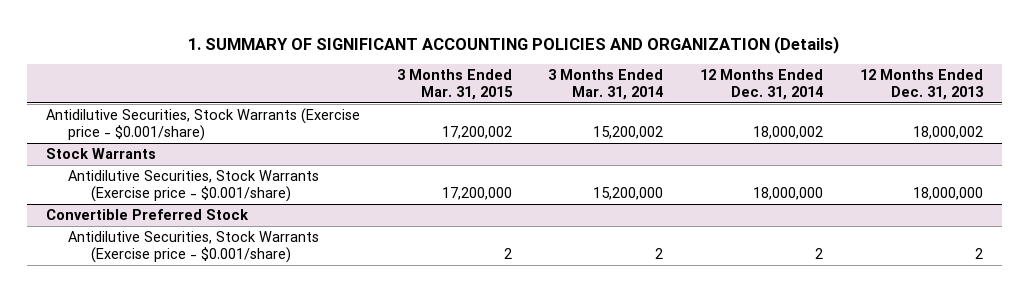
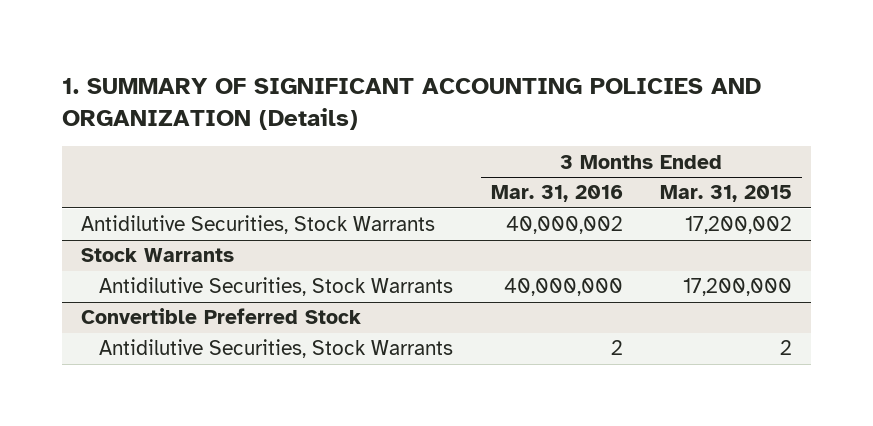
- | 3 Months Ended Mar. 31, 2015 | 3 Months Ended Mar. 31, 2014 | 12 Months Ended Dec. 31, 2014 | 12 Months Ended Dec. 31, 2013
+ | 3 Months Ended Mar. 31, 2016 | 3 Months Ended Mar. 31, 2015
- Antidilutive Securities, Stock Warrants (Exercise price - $0.001/share) | 17,200,002 | 15,200,002 | 18,000,002 | 18,000,002
+ Antidilutive Securities, Stock Warrants | 40,000,002 | 17,200,002
@ Stock Warrants
- Antidilutive Securities, Stock Warrants (Exercise price - $0.001/share) | 17,200,000 | 15,200,000 | 18,000,000 | 18,000,000
+ Antidilutive Securities, Stock Warrants | 40,000,000 | 17,200,000
@ Convertible Preferred Stock
- Antidilutive Securities, Stock Warrants (Exercise price - $0.001/share) | 2 | 2 | 2 | 2
+ Antidilutive Securities, Stock Warrants | 2 | 2

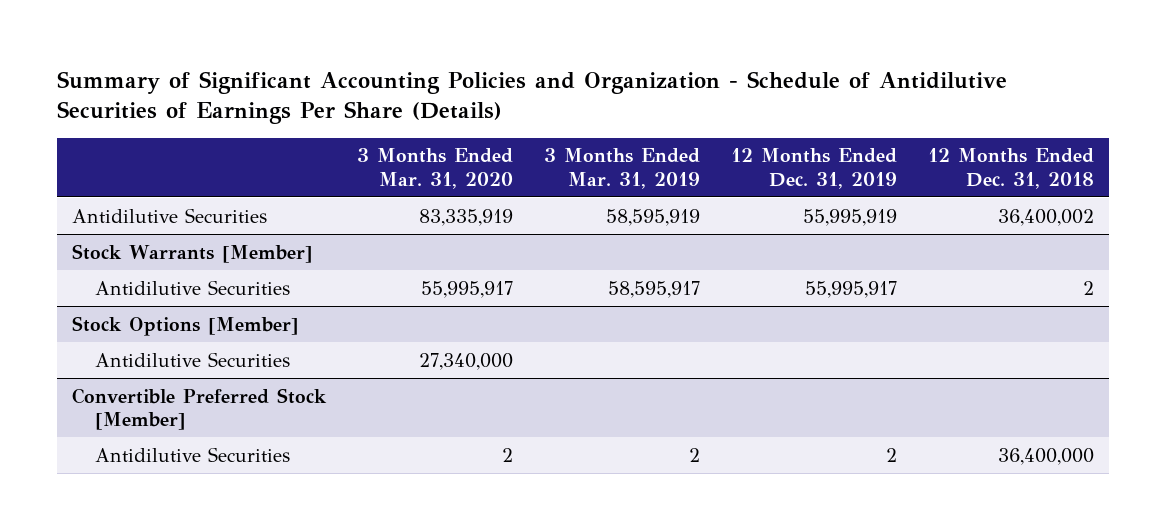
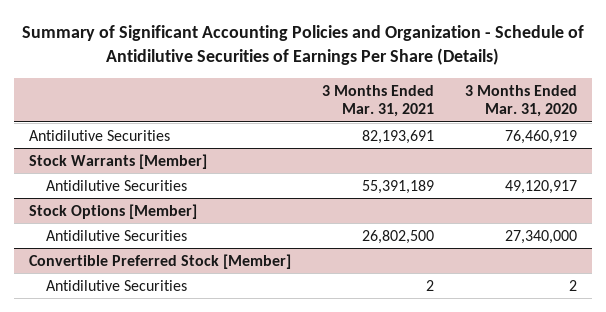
- | 3 Months Ended Mar. 31, 2020 | 3 Months Ended Mar. 31, 2019 | 12 Months Ended Dec. 31, 2019 | 12 Months Ended Dec. 31, 2018
+ | 3 Months Ended Mar. 31, 2021 | 3 Months Ended Mar. 31, 2020
- Antidilutive Securities | 83,335,919 | 58,595,919 | 55,995,919 | 36,400,002
+ Antidilutive Securities | 82,193,691 | 76,460,919
@ Stock Warrants [Member]
- Antidilutive Securities | 55,995,917 | 58,595,917 | 55,995,917 | 2
+ Antidilutive Securities | 55,391,189 | 49,120,917

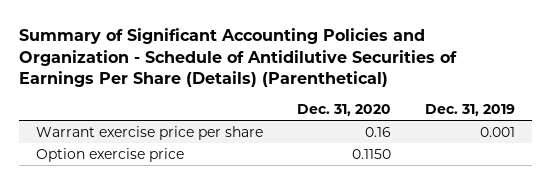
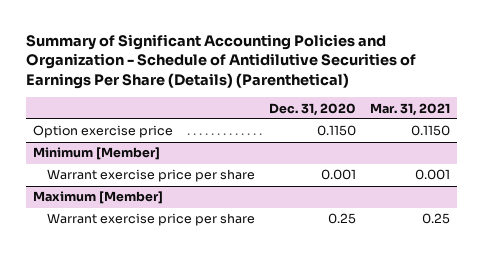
- | Dec. 31, 2020 | Dec. 31, 2019
+ | Dec. 31, 2020 | Mar. 31, 2021
- Warrant exercise price per share | 0.16 | 0.001
+ Minimum [Member]
+ Warrant exercise price per share | 0.001 | 0.001
+ Maximum [Member]
+ Warrant exercise price per share | 0.25 | 0.25

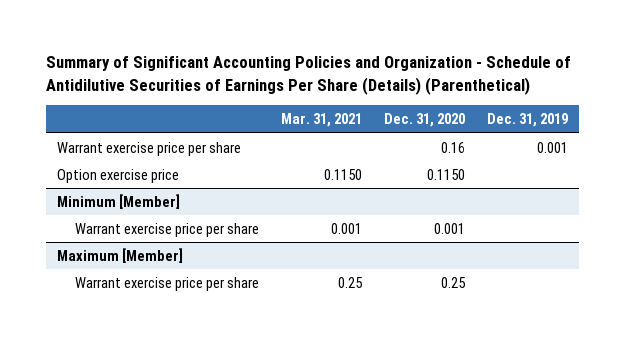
- | Dec. 31, 2020 | Mar. 31, 2021
+ | Mar. 31, 2021 | Dec. 31, 2020 | Dec. 31, 2019
+ Warrant exercise price per share | | 0.16 | 0.001

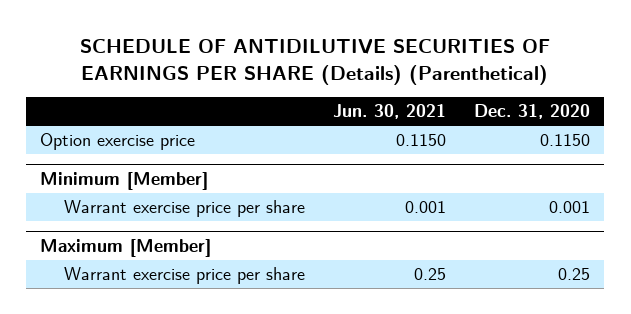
- Summary of Significant Accounting Policies and Organization - Schedule of Antidilutive Securities of Earnings Per Share (Details) (Parenthetical)
+ SCHEDULE OF ANTIDILUTIVE SECURITIES OF EARNINGS PER SHARE (Details) (Parenthetical)
- | Mar. 31, 2021 | Dec. 31, 2020 | Dec. 31, 2019
+ | Jun. 30, 2021 | Dec. 31, 2020
- Warrant exercise price per share | | 0.16 | 0.001

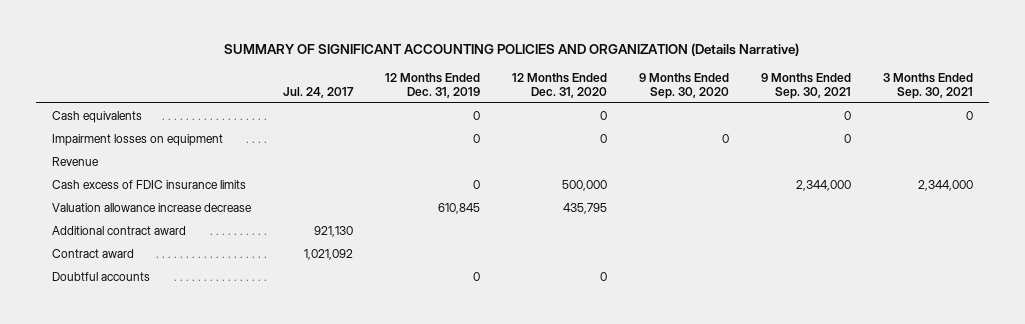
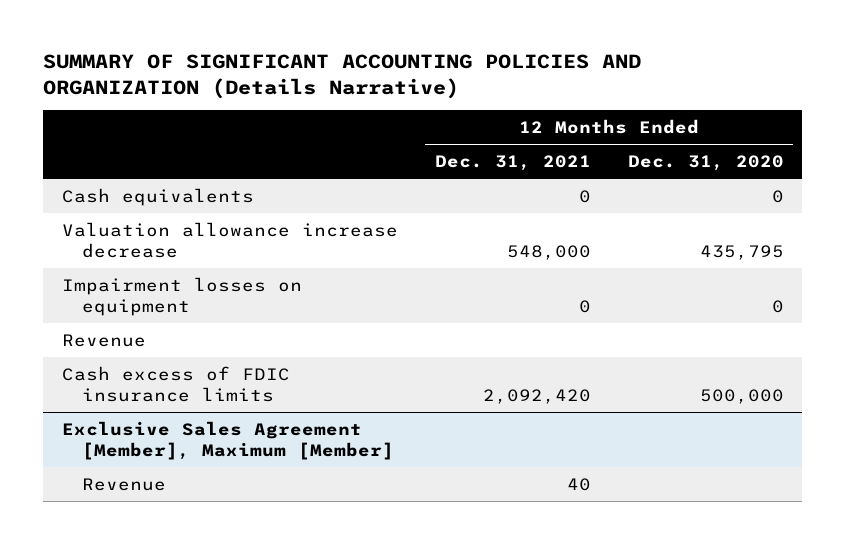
- | Jul. 24, 2017 | 12 Months Ended Dec. 31, 2019 | 12 Months Ended Dec. 31, 2020 | 9 Months Ended Sep. 30, 2020 | 9 Months Ended Sep. 30, 2021 | 3 Months Ended Sep. 30, 2021
+ | 12 Months Ended Dec. 31, 2021 | 12 Months Ended Dec. 31, 2020
moved up: Valuation allowance increase decrease | 548,000 | 435,795
- Additional contract award | 921,130 | | | | |
- Contract award | 1,021,092 | | | | |
- Doubtful accounts | | 0 | 0 | | |
+ Exclusive Sales Agreement [Member], Maximum [Member]
+ Revenue | 40 |

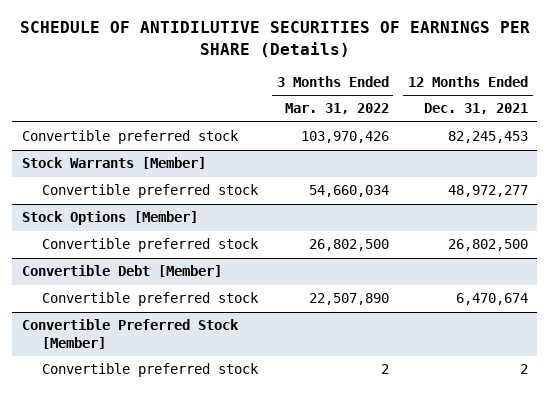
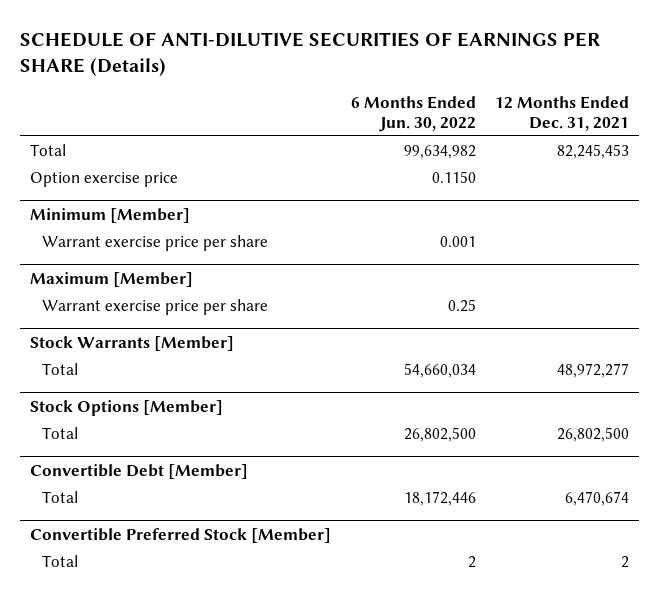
- SCHEDULE OF ANTIDILUTIVE SECURITIES OF EARNINGS PER SHARE (Details)
+ SCHEDULE OF ANTI-DILUTIVE SECURITIES OF EARNINGS PER SHARE (Details)
- | 3 Months Ended Mar. 31, 2022 | 12 Months Ended Dec. 31, 2021
+ | 6 Months Ended Jun. 30, 2022 | 12 Months Ended Dec. 31, 2021
- Convertible preferred stock | 103,970,426 | 82,245,453
+ Total | 99,634,982 | 82,245,453
+ Option exercise price | 0.1150 |
+ Minimum [Member]
+ Warrant exercise price per share | 0.001 |
+ Maximum [Member]
+ Warrant exercise price per share | 0.25 |
@ Stock Warrants [Member]
- Convertible preferred stock | 54,660,034 | 48,972,277
+ Total | 54,660,034 | 48,972,277
@ Stock Options [Member]
- Convertible preferred stock | 26,802,500 | 26,802,500
+ Total | 26,802,500 | 26,802,500
@ Convertible Debt [Member]
- Convertible preferred stock | 22,507,890 | 6,470,674
+ Total | 18,172,446 | 6,470,674
@ Convertible Preferred Stock [Member]
- Convertible preferred stock | 2 | 2
+ Total | 2 | 2

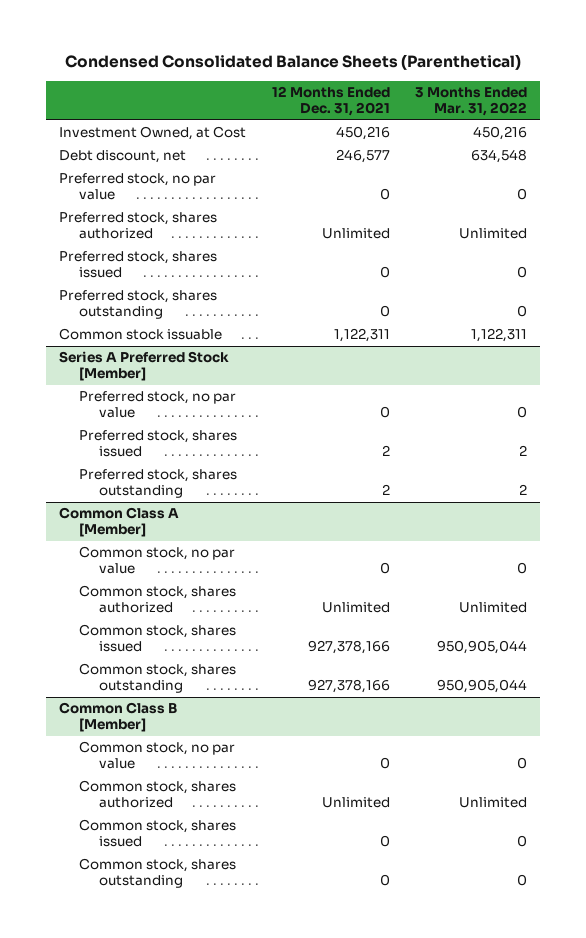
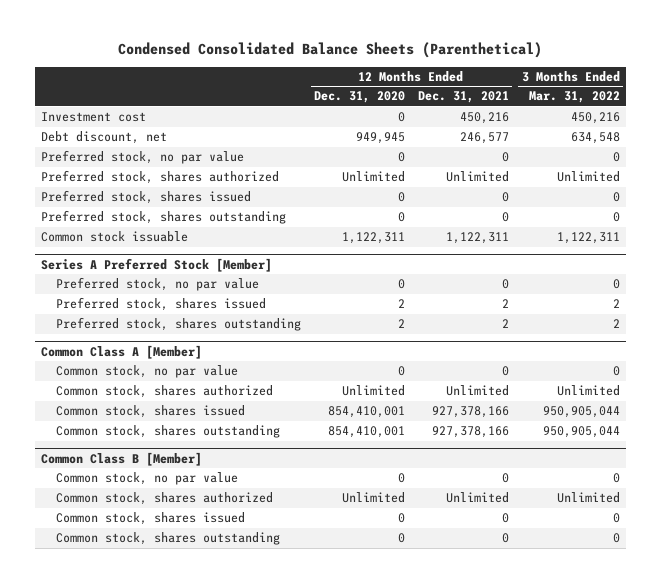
- | 12 Months Ended Dec. 31, 2021 | 3 Months Ended Mar. 31, 2022
+ | 12 Months Ended Dec. 31, 2020 | 12 Months Ended Dec. 31, 2021 | 3 Months Ended Mar. 31, 2022
- Investment Owned, at Cost | 450,216 | 450,216
+ Investment cost | 0 | 450,216 | 450,216

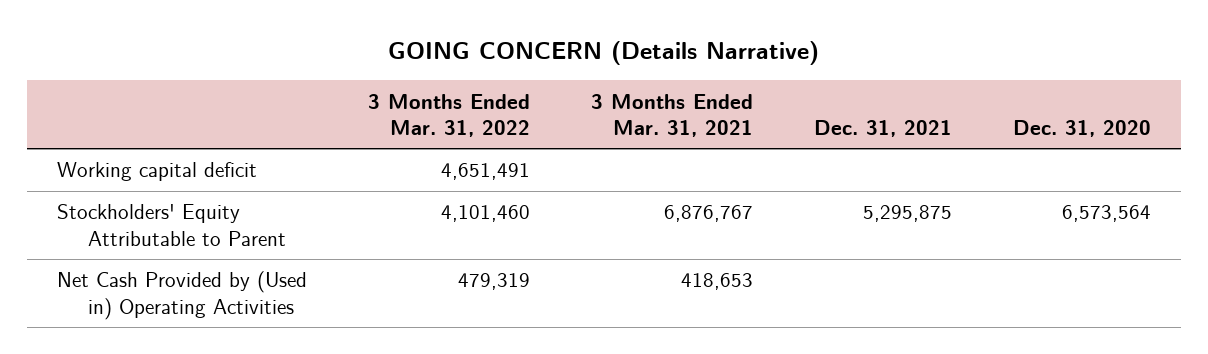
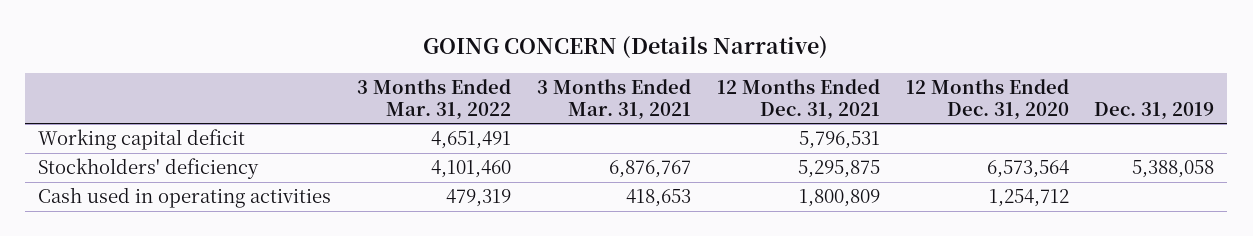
- | 3 Months Ended Mar. 31, 2022 | 3 Months Ended Mar. 31, 2021 | Dec. 31, 2021 | Dec. 31, 2020
+ | 3 Months Ended Mar. 31, 2022 | 3 Months Ended Mar. 31, 2021 | 12 Months Ended Dec. 31, 2021 | 12 Months Ended Dec. 31, 2020 | Dec. 31, 2019
- Stockholders' Equity Attributable to Parent | 4,101,460 | 6,876,767 | 5,295,875 | 6,573,564
- Net Cash Provided by (Used in) Operating Activities | 479,319 | 418,653 | |
+ Stockholders' deficiency | 4,101,460 | 6,876,767 | 5,295,875 | 6,573,564 | 5,388,058
+ Cash used in operating activities | 479,319 | 418,653 | 1,800,809 | 1,254,712 |

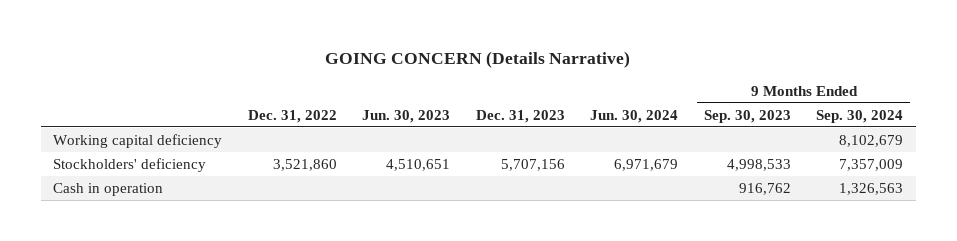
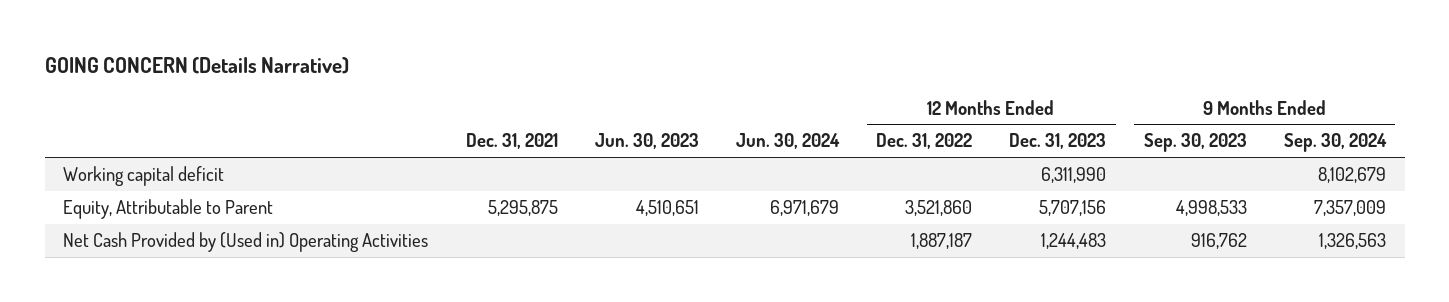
- | Dec. 31, 2022 | Jun. 30, 2023 | Dec. 31, 2023 | Jun. 30, 2024 | 9 Months Ended Sep. 30, 2023 | 9 Months Ended Sep. 30, 2024
+ | Dec. 31, 2021 | Jun. 30, 2023 | Jun. 30, 2024 | 12 Months Ended Dec. 31, 2022 | 12 Months Ended Dec. 31, 2023 | 9 Months Ended Sep. 30, 2023 | 9 Months Ended Sep. 30, 2024
- Working capital deficiency | | | | | | 8,102,679
- Stockholders' deficiency | 3,521,860 | 4,510,651 | 5,707,156 | 6,971,679 | 4,998,533 | 7,357,009
- Cash in operation | | | | | 916,762 | 1,326,563
+ Working capital deficit | | | | | 6,311,990 | | 8,102,679
+ Equity, Attributable to Parent | 5,295,875 | 4,510,651 | 6,971,679 | 3,521,860 | 5,707,156 | 4,998,533 | 7,357,009
+ Net Cash Provided by (Used in) Operating Activities | | | | 1,887,187 | 1,244,483 | 916,762 | 1,326,563

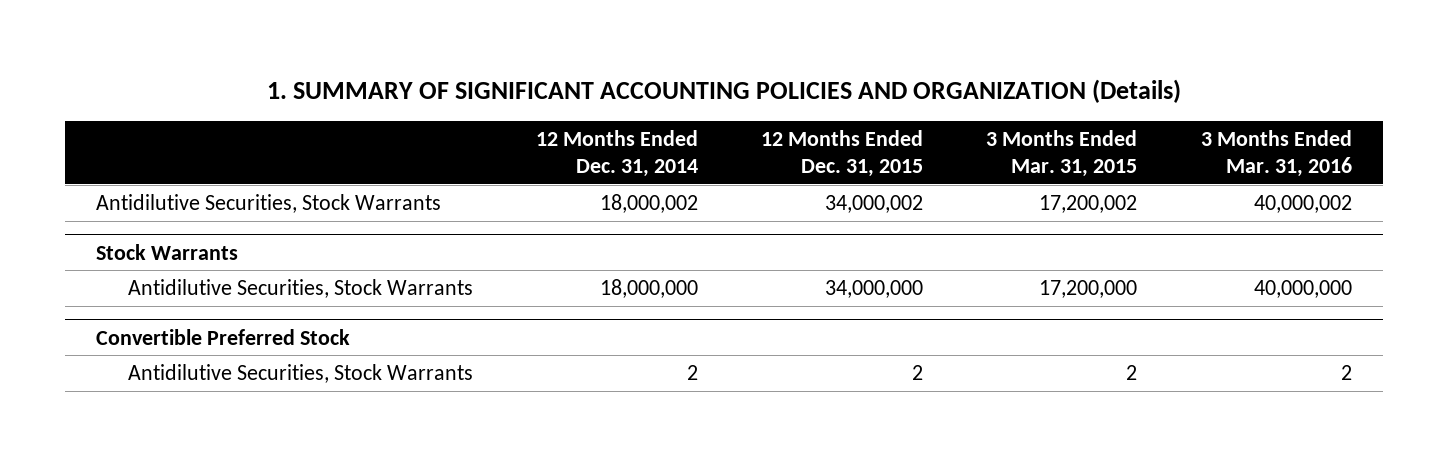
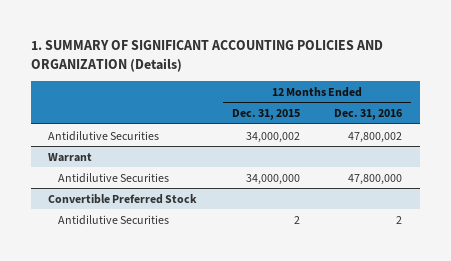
- | 12 Months Ended Dec. 31, 2014 | 12 Months Ended Dec. 31, 2015 | 3 Months Ended Mar. 31, 2015 | 3 Months Ended Mar. 31, 2016
+ | 12 Months Ended Dec. 31, 2015 | 12 Months Ended Dec. 31, 2016
- Antidilutive Securities, Stock Warrants | 18,000,002 | 34,000,002 | 17,200,002 | 40,000,002
- Stock Warrants
- Antidilutive Securities, Stock Warrants | 18,000,000 | 34,000,000 | 17,200,000 | 40,000,000
+ Antidilutive Securities | 34,000,002 | 47,800,002
+ Warrant
+ Antidilutive Securities | 34,000,000 | 47,800,000
@ Convertible Preferred Stock
- Antidilutive Securities, Stock Warrants | 2 | 2 | 2 | 2
+ Antidilutive Securities | 2 | 2

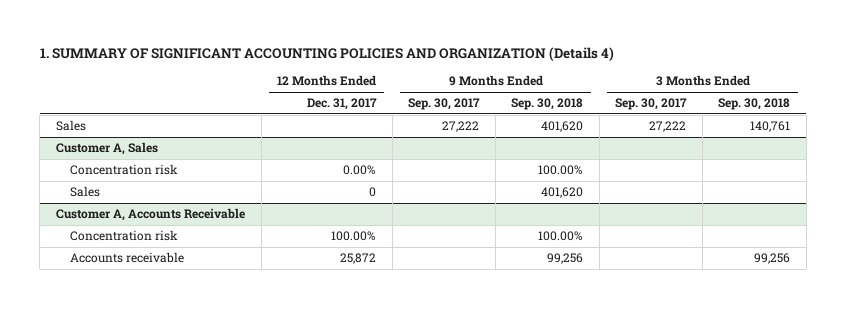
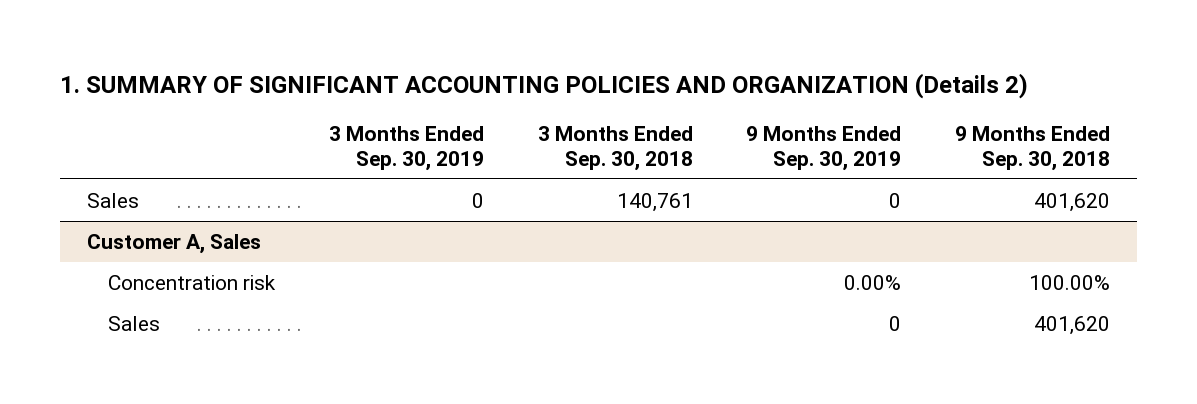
- 1. SUMMARY OF SIGNIFICANT ACCOUNTING POLICIES AND ORGANIZATION (Details 4)
+ 1. SUMMARY OF SIGNIFICANT ACCOUNTING POLICIES AND ORGANIZATION (Details 2)
- | 12 Months Ended Dec. 31, 2017 | 9 Months Ended Sep. 30, 2017 | 9 Months Ended Sep. 30, 2018 | 3 Months Ended Sep. 30, 2017 | 3 Months Ended Sep. 30, 2018
+ | 3 Months Ended Sep. 30, 2019 | 3 Months Ended Sep. 30, 2018 | 9 Months Ended Sep. 30, 2019 | 9 Months Ended Sep. 30, 2018
- Customer A, Accounts Receivable
- Concentration risk | 100.00% | | 100.00% | |
- Accounts receivable | 25,872 | | 99,256 | | 99,256

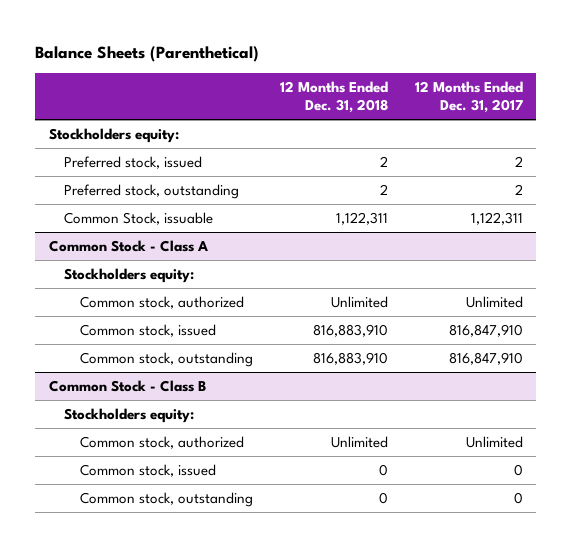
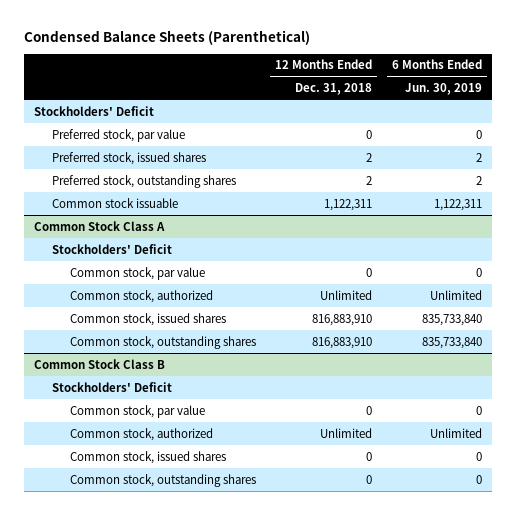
- Balance Sheets (Parenthetical)
+ Condensed Balance Sheets (Parenthetical)
- | 12 Months Ended Dec. 31, 2018 | 12 Months Ended Dec. 31, 2017
+ | 12 Months Ended Dec. 31, 2018 | 6 Months Ended Jun. 30, 2019
- Stockholders equity:
- Preferred stock, issued | 2 | 2
- Preferred stock, outstanding | 2 | 2
- Common Stock, issuable | 1,122,311 | 1,122,311
- Common Stock - Class A
- Stockholders equity:
+ Stockholders' Deficit
+ Preferred stock, par value | 0 | 0
+ Preferred stock, issued shares | 2 | 2
+ Preferred stock, outstanding shares | 2 | 2
+ Common stock issuable | 1,122,311 | 1,122,311
+ Common Stock Class A
+ Stockholders' Deficit
+ Common stock, par value | 0 | 0
- Common stock, issued | 816,883,910 | 816,847,910
- Common stock, outstanding | 816,883,910 | 816,847,910
- Common Stock - Class B
- Stockholders equity:
+ Common stock, issued shares | 816,883,910 | 835,733,840
+ Common stock, outstanding shares | 816,883,910 | 835,733,840
+ Common Stock Class B
+ Stockholders' Deficit
+ Common stock, par value | 0 | 0
- Common stock, issued | 0 | 0
- Common stock, outstanding | 0 | 0
+ Common stock, issued shares | 0 | 0
+ Common stock, outstanding shares | 0 | 0

